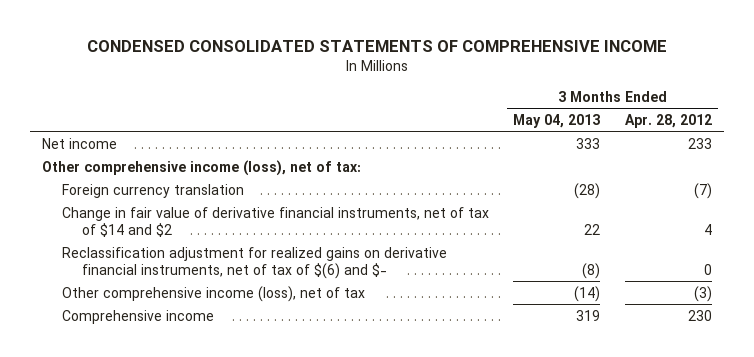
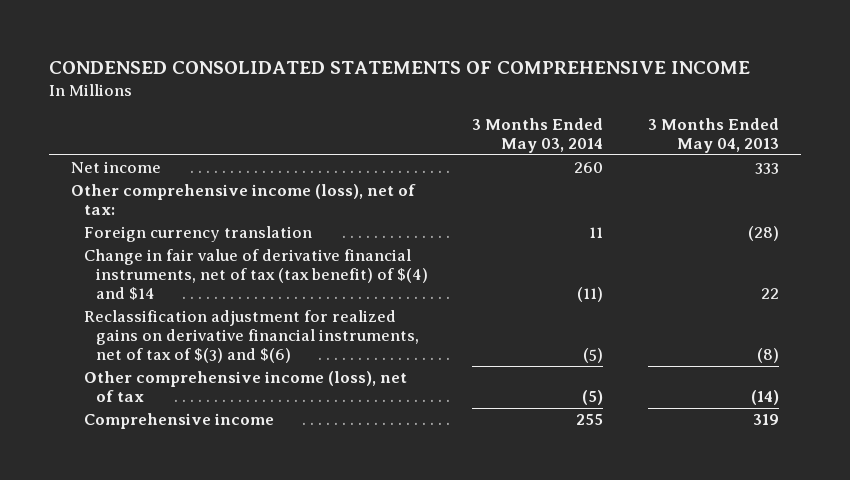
- | 3 Months Ended May 04, 2013 | 3 Months Ended Apr. 28, 2012
+ | 3 Months Ended May 03, 2014 | 3 Months Ended May 04, 2013
- Change in fair value of derivative financial instruments, net of tax of $14 and $2 | 22 | 4
- Reclassification adjustment for realized gains on derivative financial instruments, net of tax of $(6) and $- | (8) | 0
+ Change in fair value of derivative financial instruments, net of tax (tax benefit) of $(4) and $14 | (11) | 22
+ Reclassification adjustment for realized gains on derivative financial instruments, net of tax of $(3) and $(6) | (5) | (8)

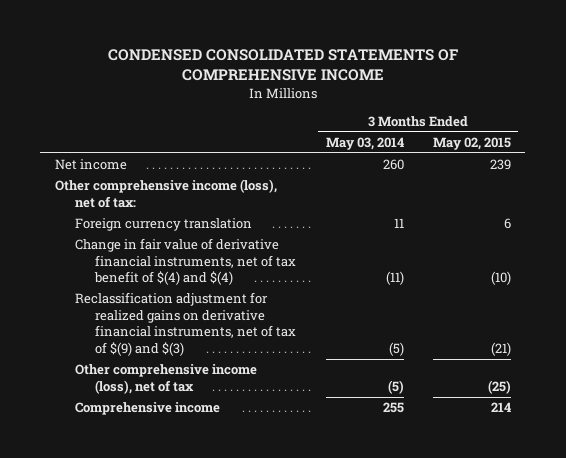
- | 3 Months Ended May 03, 2014 | 3 Months Ended May 04, 2013
+ | 3 Months Ended May 03, 2014 | 3 Months Ended May 02, 2015
- Change in fair value of derivative financial instruments, net of tax (tax benefit) of $(4) and $14 | (11) | 22
- Reclassification adjustment for realized gains on derivative financial instruments, net of tax of $(3) and $(6) | (5) | (8)
+ Change in fair value of derivative financial instruments, net of tax benefit of $(4) and $(4) | (11) | (10)
+ Reclassification adjustment for realized gains on derivative financial instruments, net of tax of $(9) and $(3) | (5) | (21)

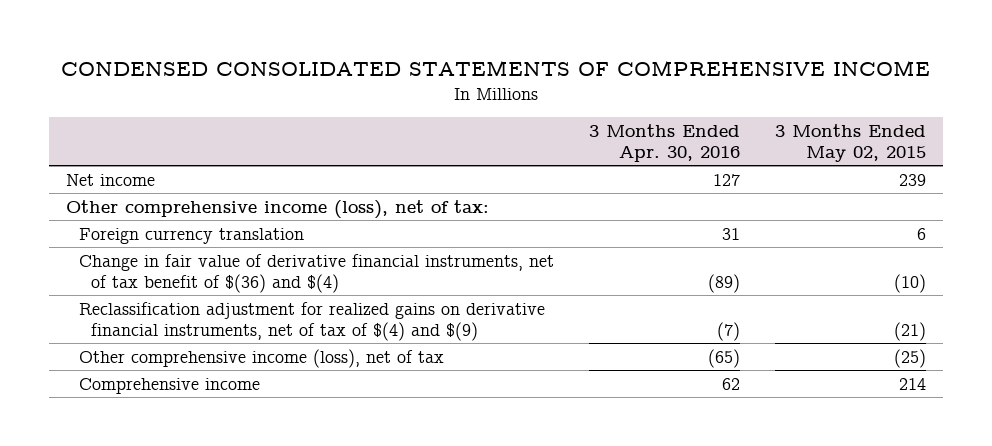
- | 3 Months Ended May 03, 2014 | 3 Months Ended May 02, 2015
+ | 3 Months Ended Apr. 30, 2016 | 3 Months Ended May 02, 2015
- Change in fair value of derivative financial instruments, net of tax benefit of $(4) and $(4) | (11) | (10)
- Reclassification adjustment for realized gains on derivative financial instruments, net of tax of $(9) and $(3) | (5) | (21)
+ Change in fair value of derivative financial instruments, net of tax benefit of $(36) and $(4) | (89) | (10)
+ Reclassification adjustment for realized gains on derivative financial instruments, net of tax of $(4) and $(9) | (7) | (21)

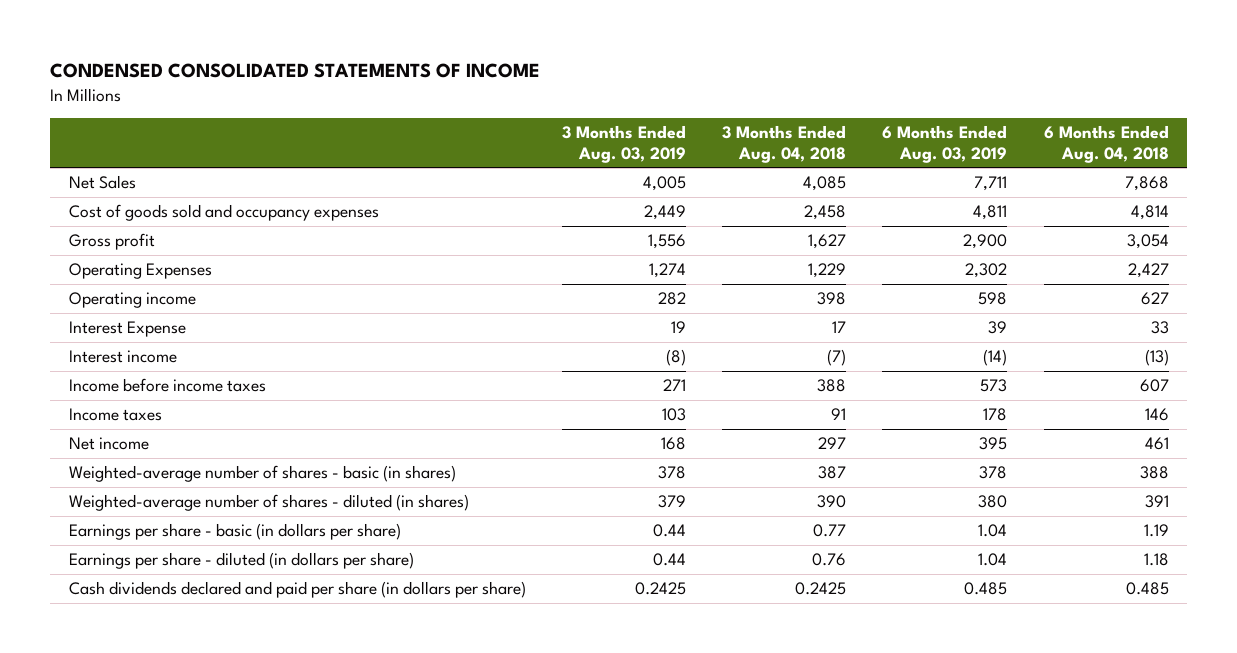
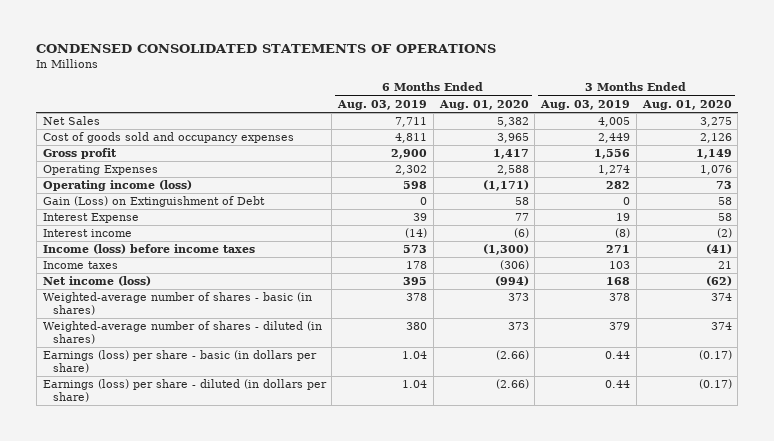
- CONDENSED CONSOLIDATED STATEMENTS OF INCOME
+ CONDENSED CONSOLIDATED STATEMENTS OF OPERATIONS
- | 3 Months Ended Aug. 03, 2019 | 3 Months Ended Aug. 04, 2018 | 6 Months Ended Aug. 03, 2019 | 6 Months Ended Aug. 04, 2018
+ | 6 Months Ended Aug. 03, 2019 | 6 Months Ended Aug. 01, 2020 | 3 Months Ended Aug. 03, 2019 | 3 Months Ended Aug. 01, 2020
- Operating income | 282 | 398 | 598 | 627
+ Operating income (loss) | 598 | (1,171) | 282 | 73
+ Gain (Loss) on Extinguishment of Debt | 0 | 58 | 0 | 58
- Income before income taxes | 271 | 388 | 573 | 607
+ Income (loss) before income taxes | 573 | (1,300) | 271 | (41)
- Net income | 168 | 297 | 395 | 461
+ Net income (loss) | 395 | (994) | 168 | (62)
- Earnings per share - basic (in dollars per share) | 0.44 | 0.77 | 1.04 | 1.19
- Earnings per share - diluted (in dollars per share) | 0.44 | 0.76 | 1.04 | 1.18
- Cash dividends declared and paid per share (in dollars per share) | 0.2425 | 0.2425 | 0.485 | 0.485
+ Earnings (loss) per share - basic (in dollars per share) | 1.04 | (2.66) | 0.44 | (0.17)
+ Earnings (loss) per share - diluted (in dollars per share) | 1.04 | (2.66) | 0.44 | (0.17)

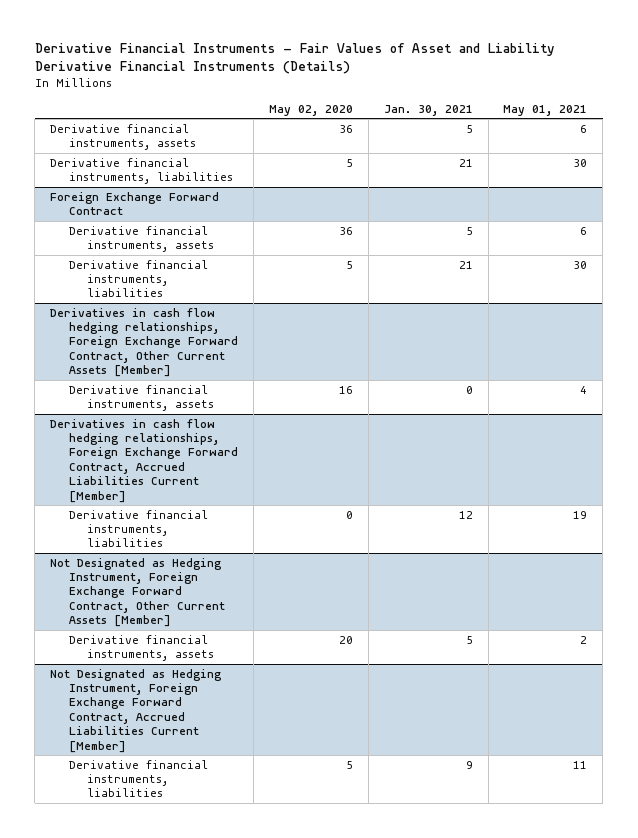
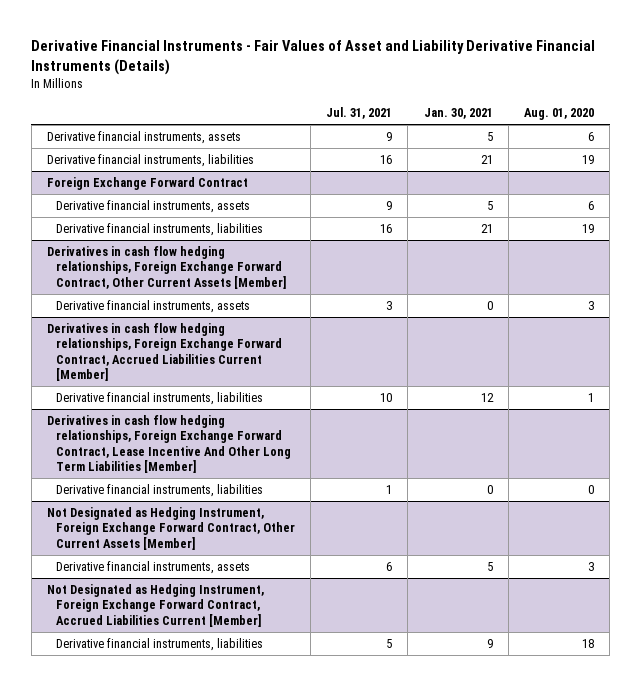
- | May 02, 2020 | Jan. 30, 2021 | May 01, 2021
+ | Jul. 31, 2021 | Jan. 30, 2021 | Aug. 01, 2020
+ Derivatives in cash flow hedging relationships, Foreign Exchange Forward Contract, Lease Incentive And Other Long Term Liabilities [Member]
+ Derivative financial instruments, liabilities | 1 | 0 | 0

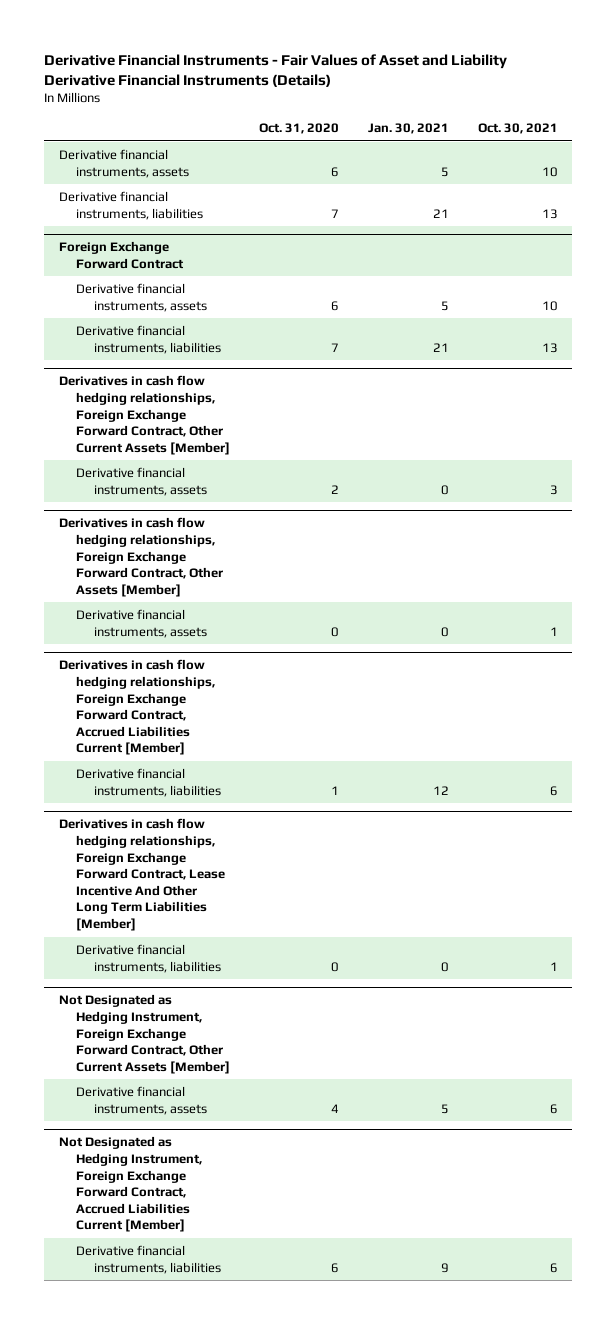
- | Jul. 31, 2021 | Jan. 30, 2021 | Aug. 01, 2020
+ | Oct. 31, 2020 | Jan. 30, 2021 | Oct. 30, 2021
+ Derivatives in cash flow hedging relationships, Foreign Exchange Forward Contract, Other Assets [Member]
+ Derivative financial instruments, assets | 0 | 0 | 1

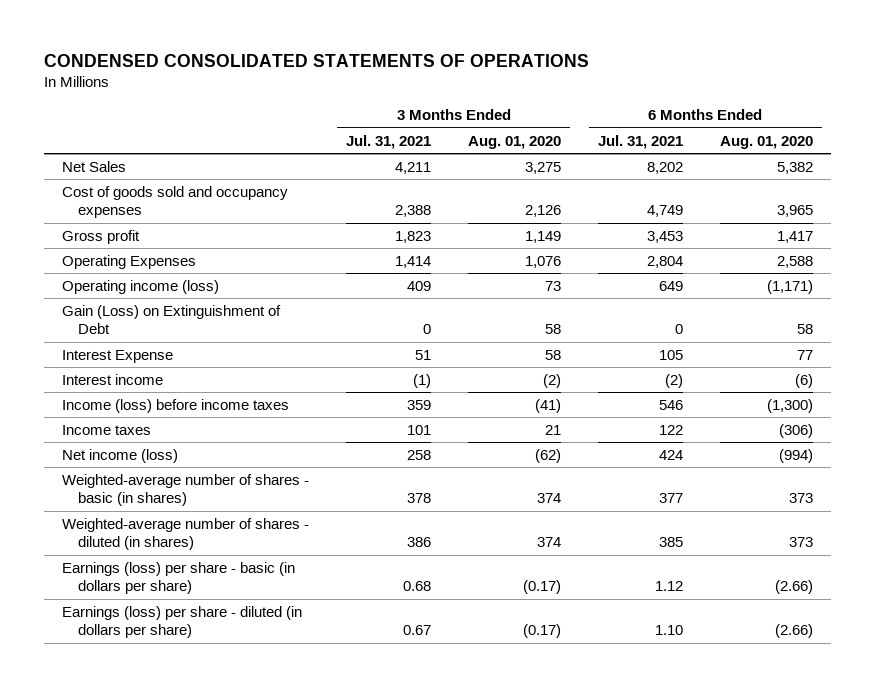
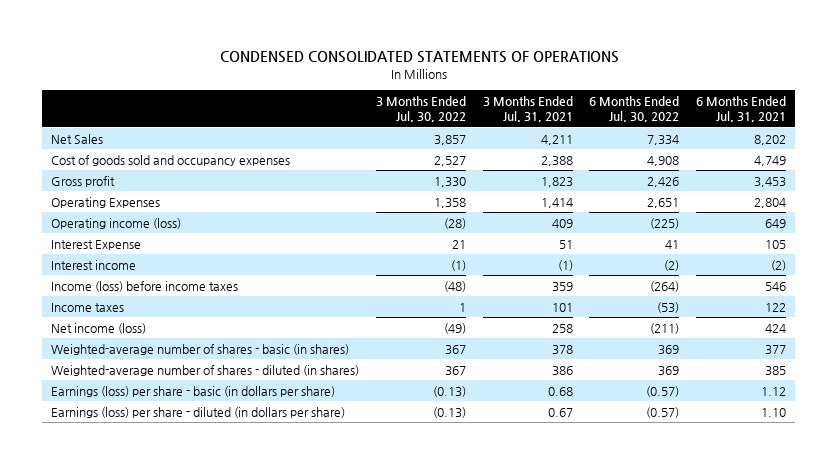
- | 3 Months Ended Jul. 31, 2021 | 3 Months Ended Aug. 01, 2020 | 6 Months Ended Jul. 31, 2021 | 6 Months Ended Aug. 01, 2020
+ | 3 Months Ended Jul. 30, 2022 | 3 Months Ended Jul. 31, 2021 | 6 Months Ended Jul. 30, 2022 | 6 Months Ended Jul. 31, 2021
- Gain (Loss) on Extinguishment of Debt | 0 | 58 | 0 | 58

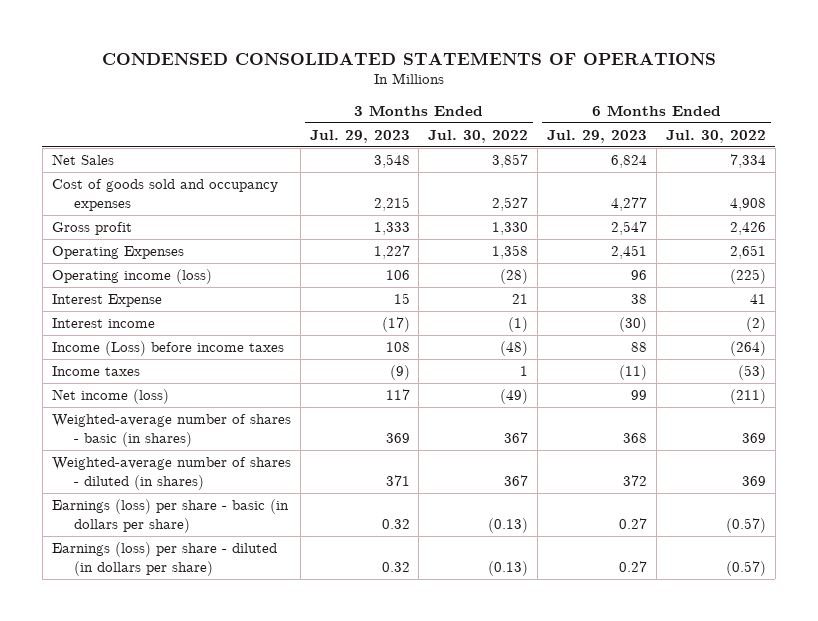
- | 3 Months Ended Jul. 30, 2022 | 3 Months Ended Jul. 31, 2021 | 6 Months Ended Jul. 30, 2022 | 6 Months Ended Jul. 31, 2021
+ | 3 Months Ended Jul. 29, 2023 | 3 Months Ended Jul. 30, 2022 | 6 Months Ended Jul. 29, 2023 | 6 Months Ended Jul. 30, 2022
- Income (loss) before income taxes | (48) | 359 | (264) | 546
+ Income (Loss) before income taxes | 108 | (48) | 88 | (264)

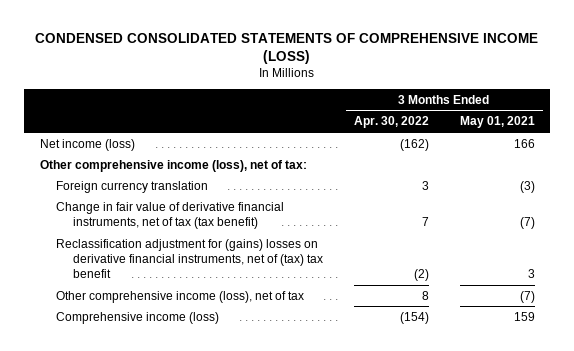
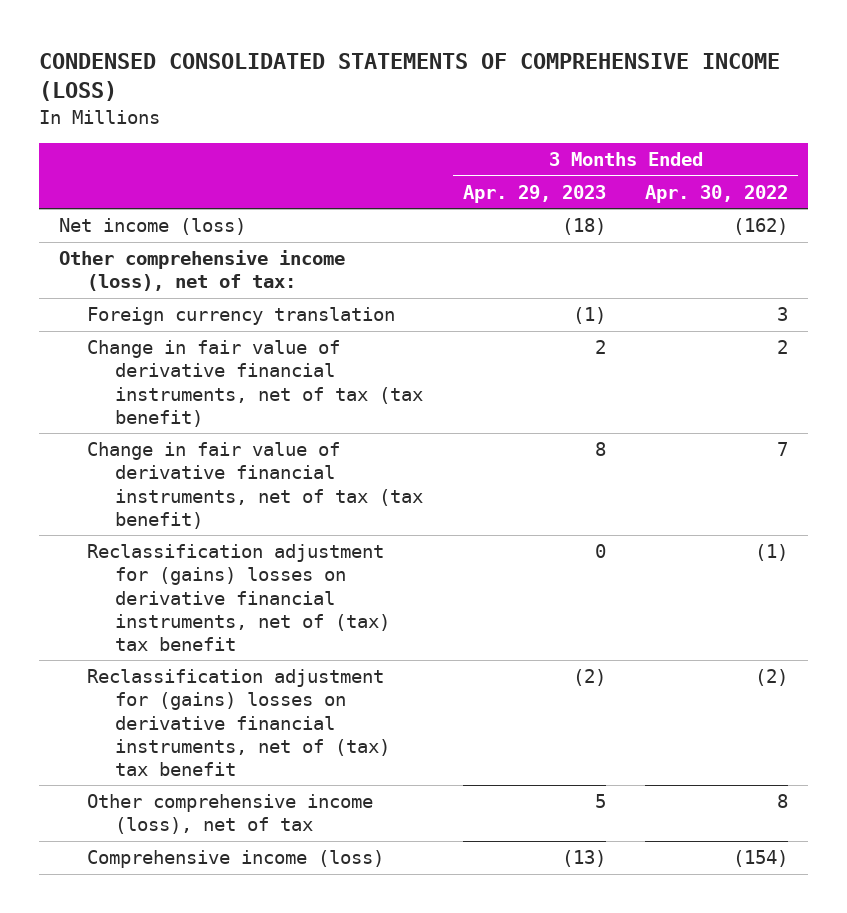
- | 3 Months Ended Apr. 30, 2022 | 3 Months Ended May 01, 2021
+ | 3 Months Ended Apr. 29, 2023 | 3 Months Ended Apr. 30, 2022
+ Change in fair value of derivative financial instruments, net of tax (tax benefit) | 2 | 2
+ Reclassification adjustment for (gains) losses on derivative financial instruments, net of (tax) tax benefit | 0 | (1)

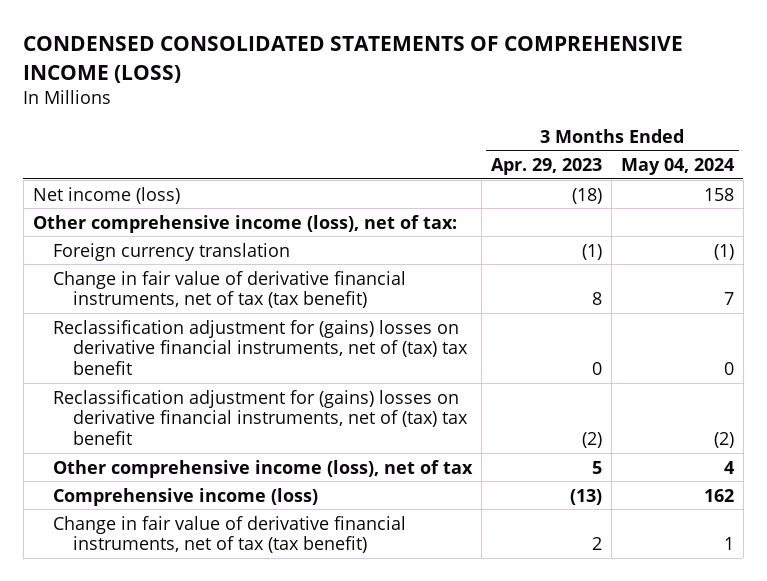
- | 3 Months Ended Apr. 29, 2023 | 3 Months Ended Apr. 30, 2022
+ | 3 Months Ended Apr. 29, 2023 | 3 Months Ended May 04, 2024
moved down: Change in fair value of derivative financial instruments, net of tax (tax benefit) | 2 | 1

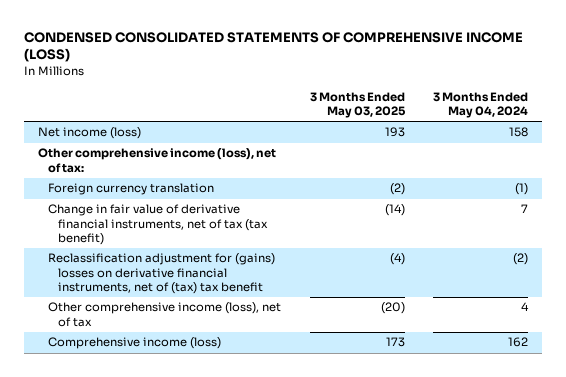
- | 3 Months Ended Apr. 29, 2023 | 3 Months Ended May 04, 2024
+ | 3 Months Ended May 03, 2025 | 3 Months Ended May 04, 2024
- Reclassification adjustment for (gains) losses on derivative financial instruments, net of (tax) tax benefit | 0 | 0
- Change in fair value of derivative financial instruments, net of tax (tax benefit) | 2 | 1

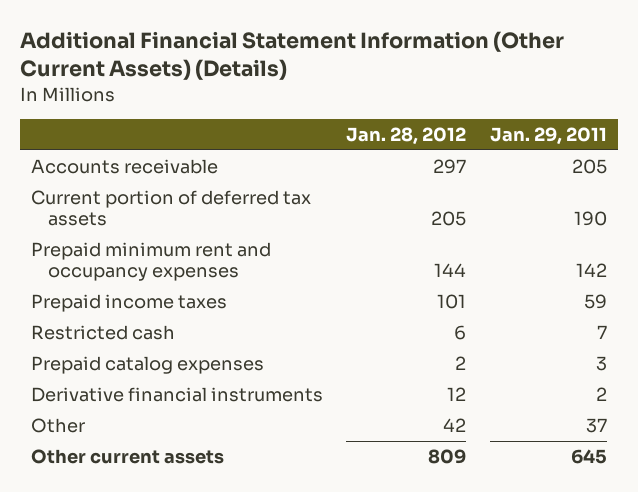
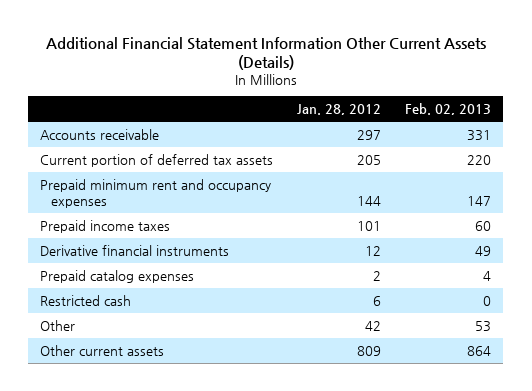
- Additional Financial Statement Information (Other Current Assets) (Details)
+ Additional Financial Statement Information Other Current Assets (Details)
- | Jan. 28, 2012 | Jan. 29, 2011
+ | Jan. 28, 2012 | Feb. 02, 2013
moved down: Prepaid catalog expenses | 2 | 4
moved down: Restricted cash | 6 | 0

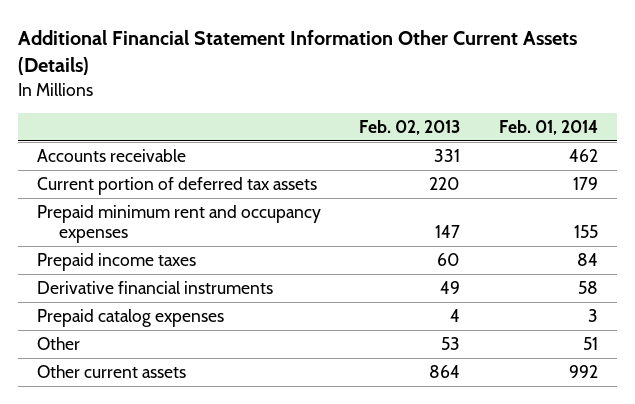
- | Jan. 28, 2012 | Feb. 02, 2013
+ | Feb. 02, 2013 | Feb. 01, 2014
- Restricted cash | 6 | 0

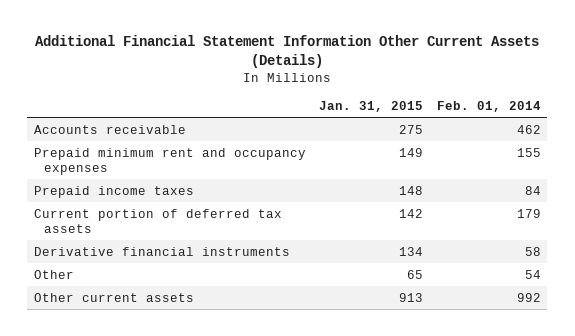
- | Feb. 02, 2013 | Feb. 01, 2014
+ | Jan. 31, 2015 | Feb. 01, 2014
moved down: Current portion of deferred tax assets | 142 | 179
- Prepaid catalog expenses | 4 | 3
- Other | 53 | 51
+ Other | 65 | 54

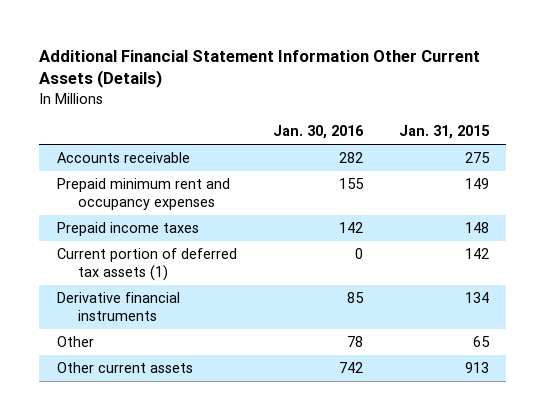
- | Jan. 31, 2015 | Feb. 01, 2014
+ | Jan. 30, 2016 | Jan. 31, 2015
- Current portion of deferred tax assets | 142 | 179
+ Current portion of deferred tax assets (1) | 0 | 142

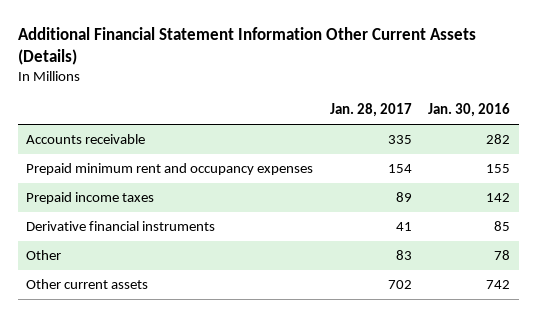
- | Jan. 30, 2016 | Jan. 31, 2015
+ | Jan. 28, 2017 | Jan. 30, 2016
- Current portion of deferred tax assets (1) | 0 | 142

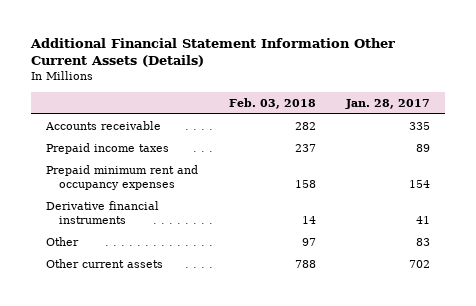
- | Jan. 28, 2017 | Jan. 30, 2016
+ | Feb. 03, 2018 | Jan. 28, 2017
moved down: Prepaid minimum rent and occupancy expenses | 158 | 154

